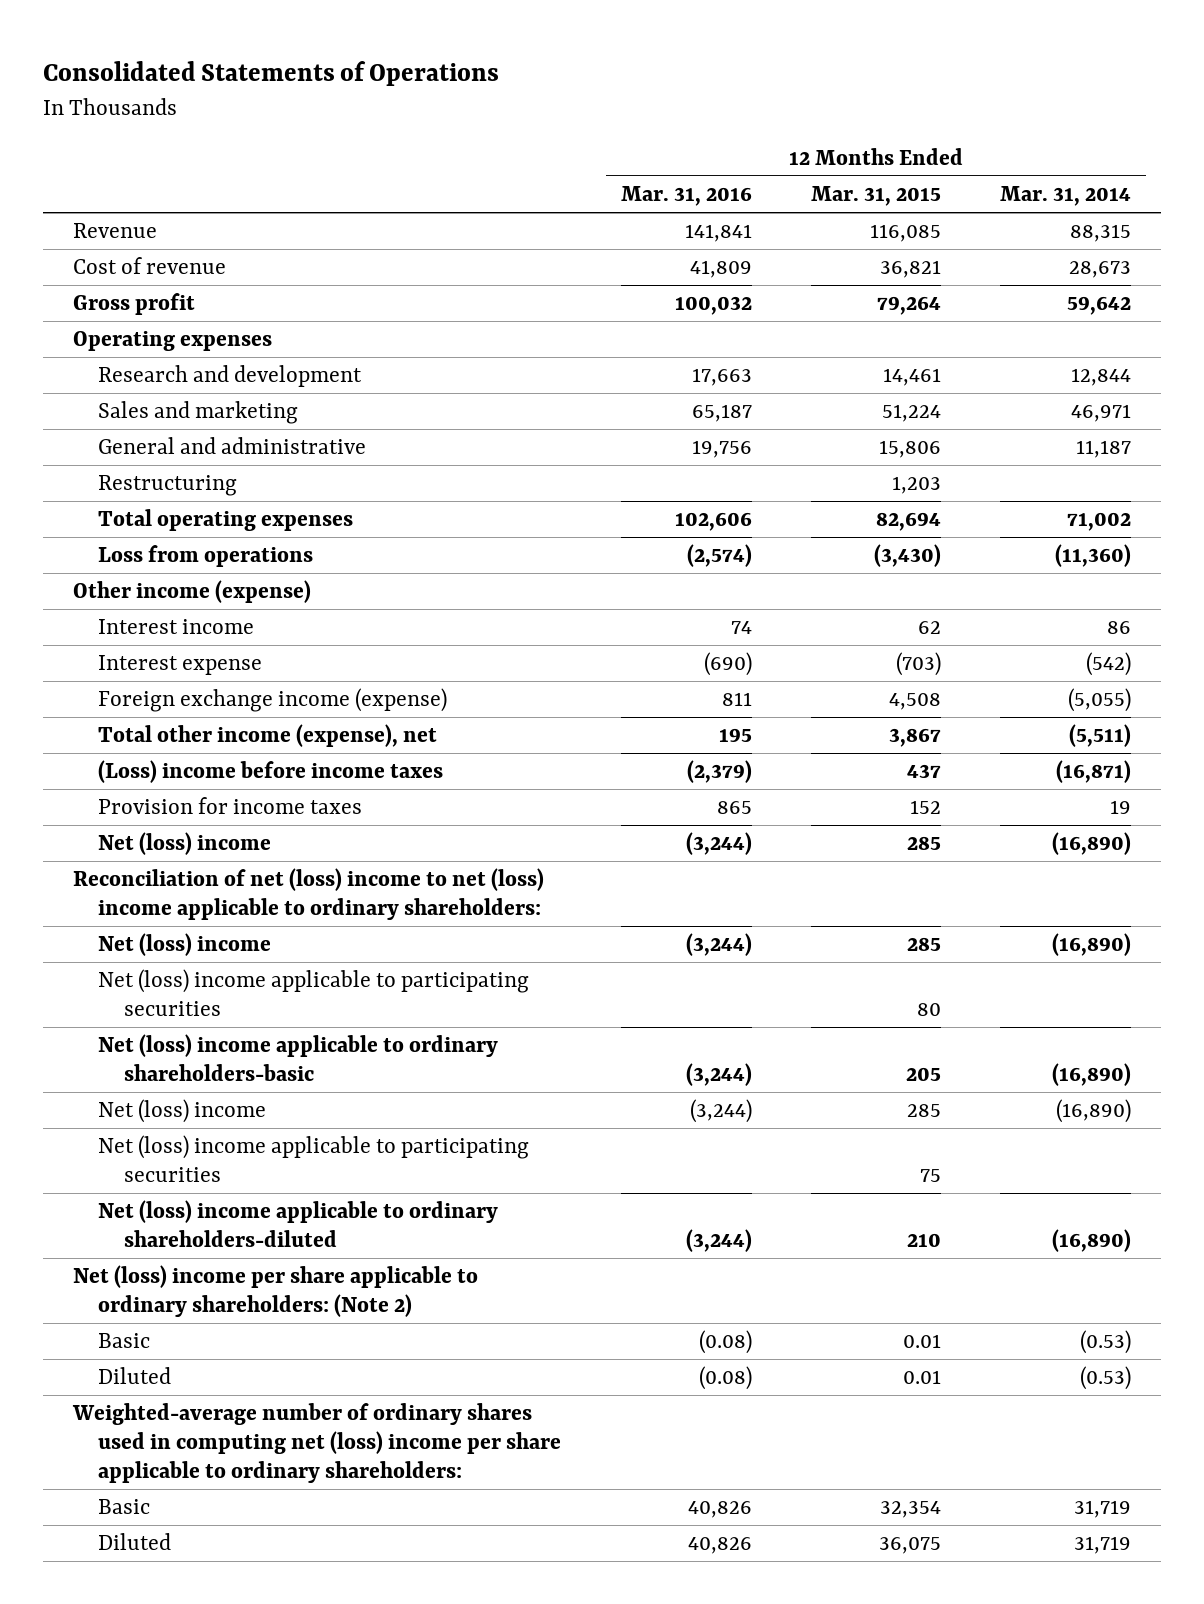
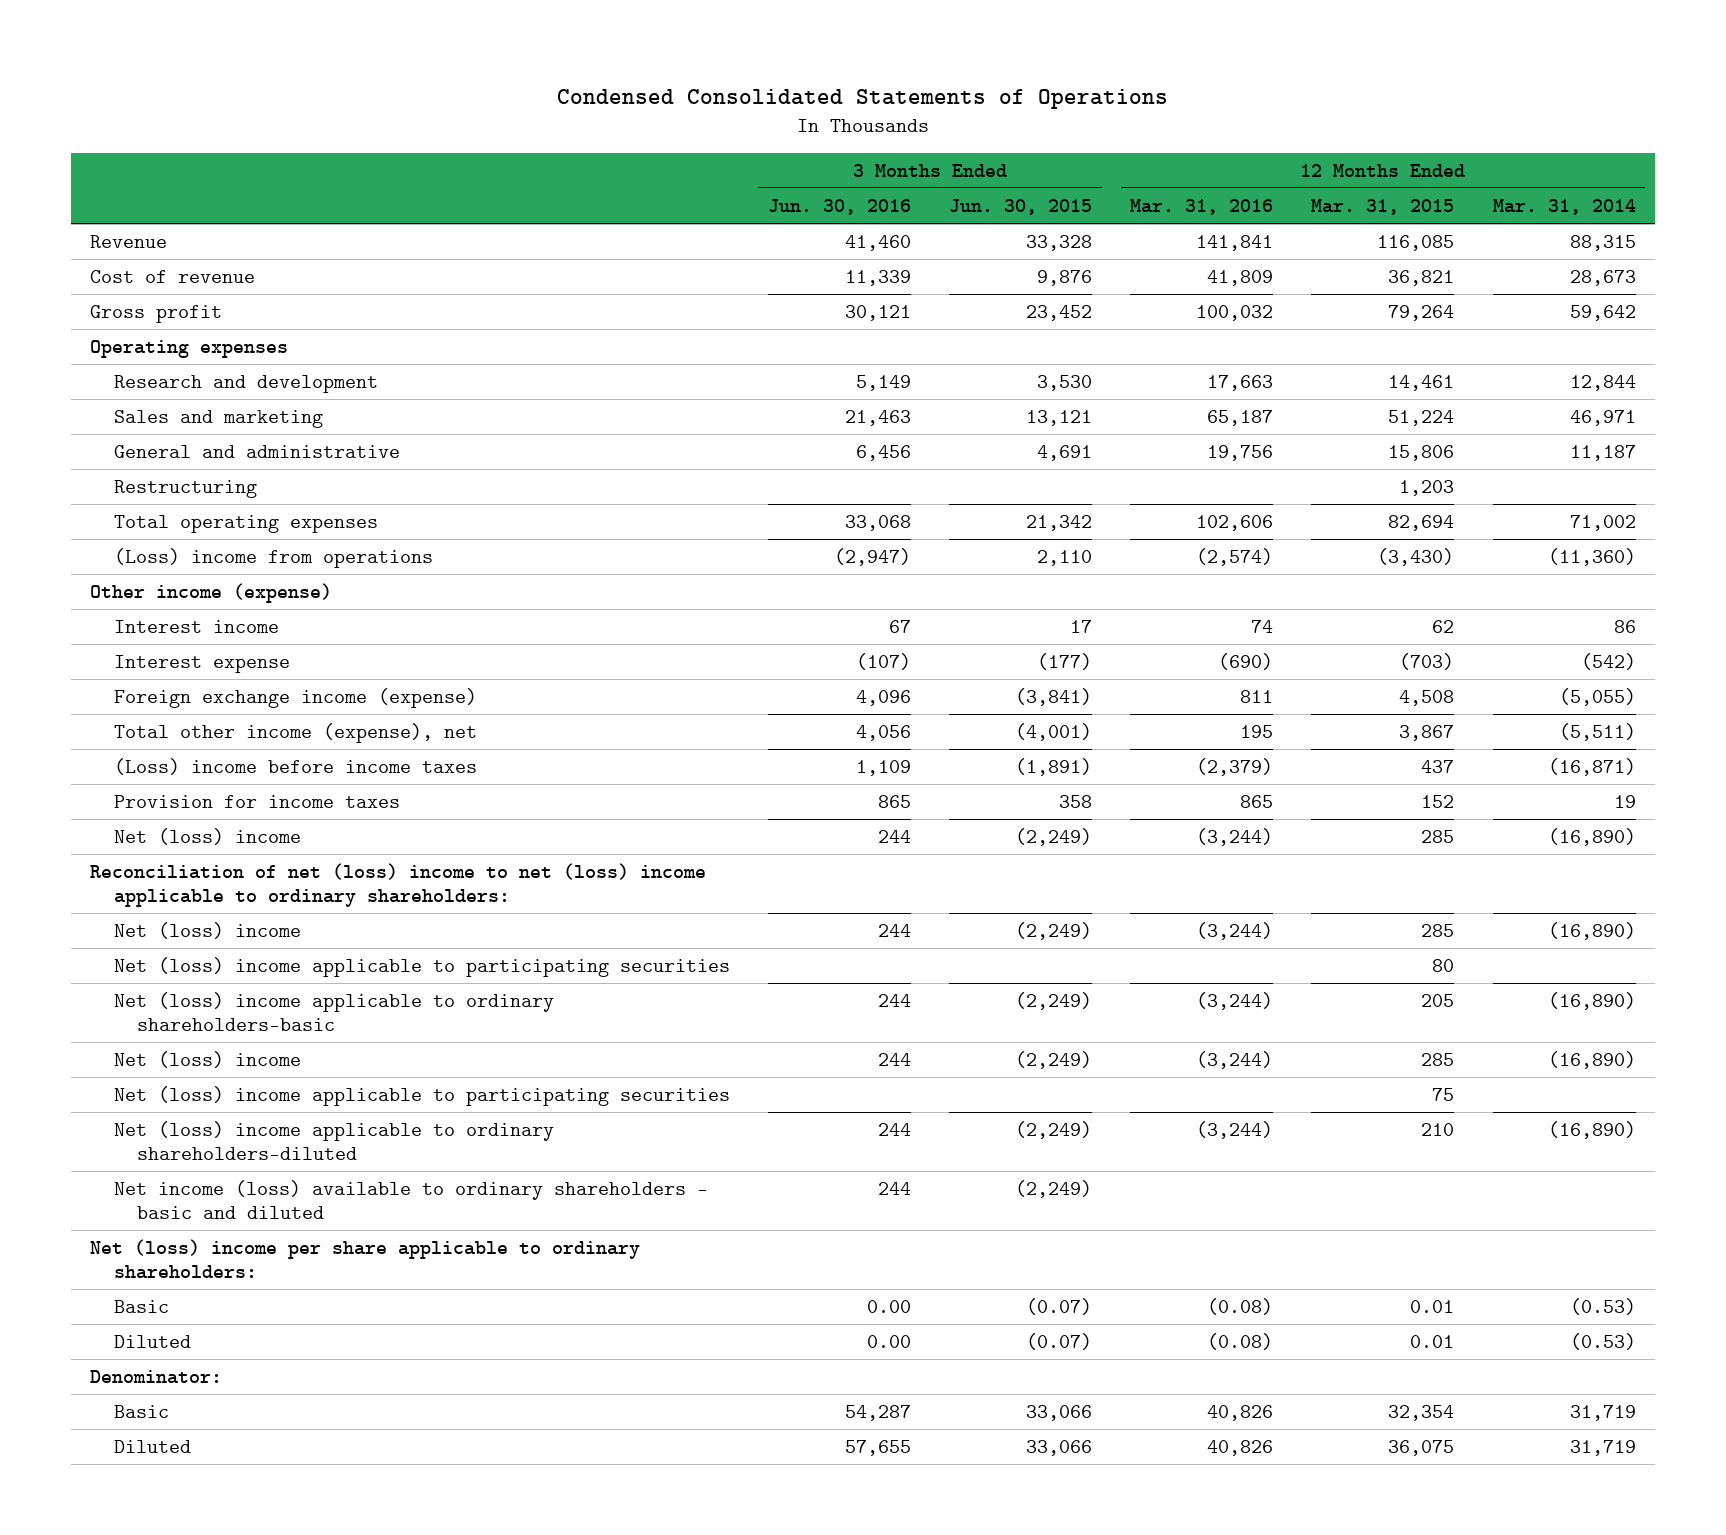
- Consolidated Statements of Operations
+ Condensed Consolidated Statements of Operations
- | 12 Months Ended Mar. 31, 2016 | 12 Months Ended Mar. 31, 2015 | 12 Months Ended Mar. 31, 2014
+ | 3 Months Ended Jun. 30, 2016 | 3 Months Ended Jun. 30, 2015 | 12 Months Ended Mar. 31, 2016 | 12 Months Ended Mar. 31, 2015 | 12 Months Ended Mar. 31, 2014
- Loss from operations | (2,574) | (3,430) | (11,360)
+ (Loss) income from operations | (2,947) | 2,110 | (2,574) | (3,430) | (11,360)
- Net (loss) income per share applicable to ordinary shareholders: (Note 2)
+ Net income (loss) available to ordinary shareholders - basic and diluted | 244 | (2,249) | | |
+ Net (loss) income per share applicable to ordinary shareholders:
- Weighted-average number of ordinary shares used in computing net (loss) income per share applicable to ordinary shareholders:
+ Denominator:

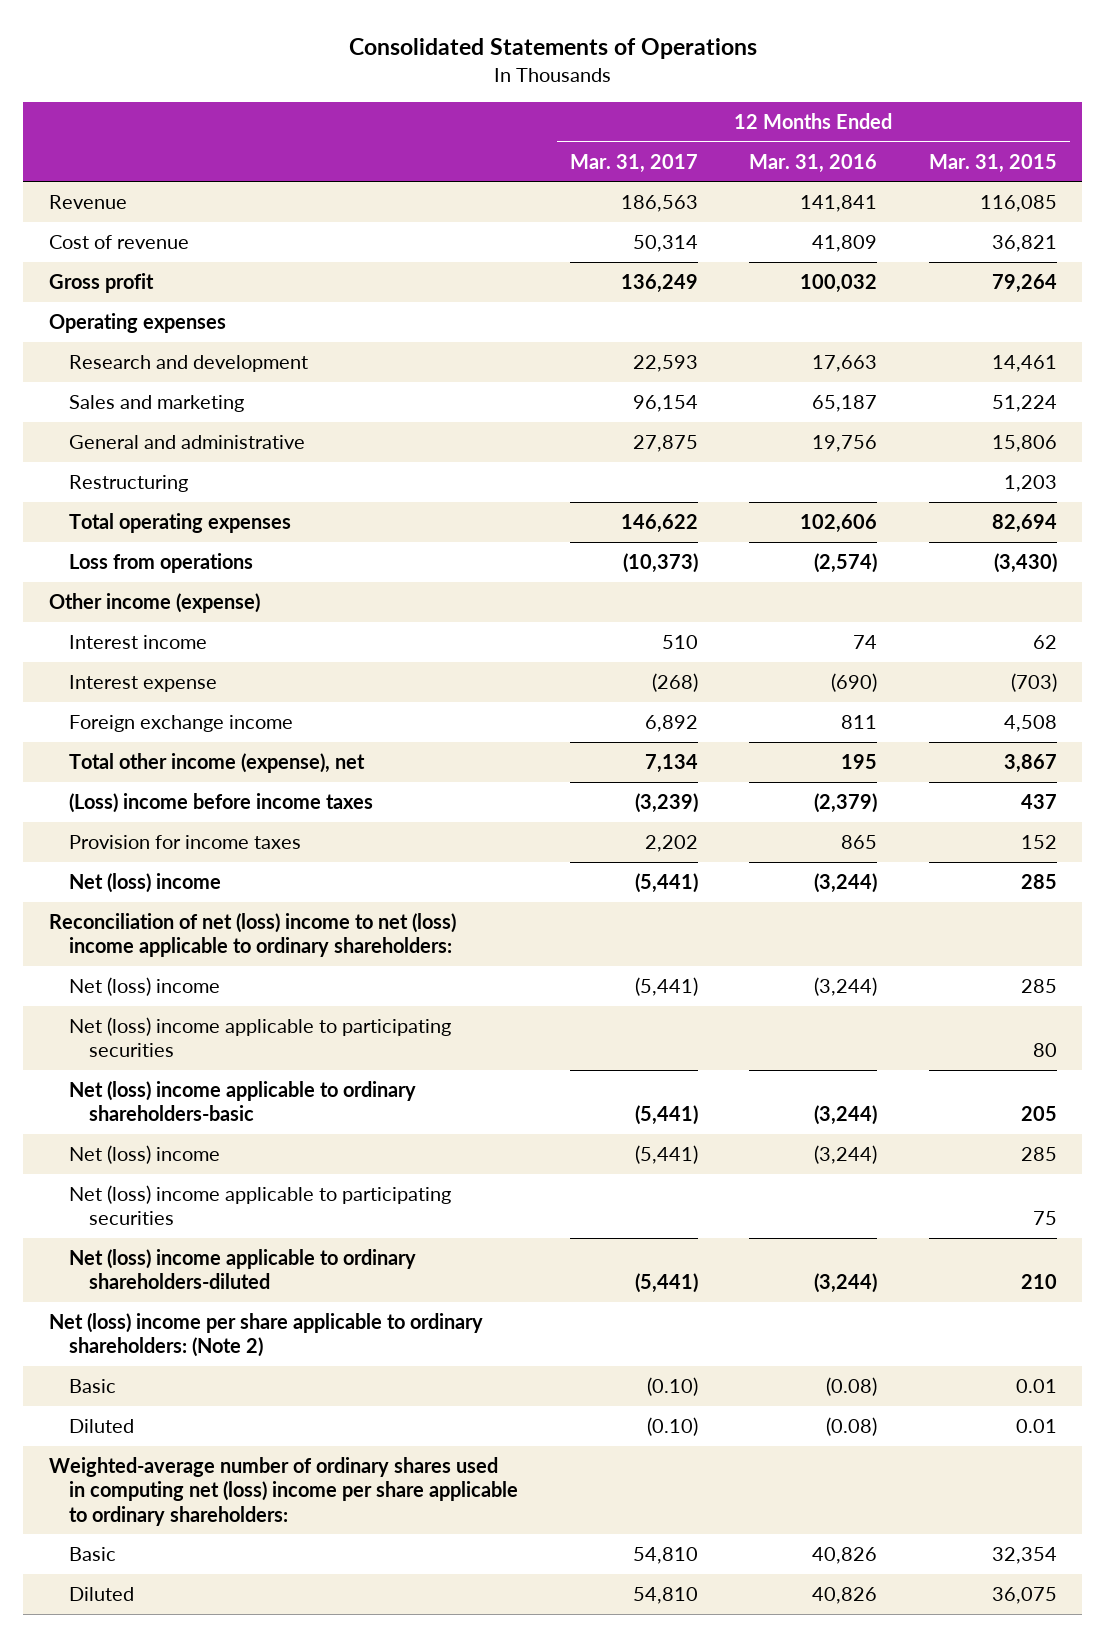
- Condensed Consolidated Statements of Operations
+ Consolidated Statements of Operations
- | 3 Months Ended Jun. 30, 2016 | 3 Months Ended Jun. 30, 2015 | 12 Months Ended Mar. 31, 2016 | 12 Months Ended Mar. 31, 2015 | 12 Months Ended Mar. 31, 2014
+ | 12 Months Ended Mar. 31, 2017 | 12 Months Ended Mar. 31, 2016 | 12 Months Ended Mar. 31, 2015
- (Loss) income from operations | (2,947) | 2,110 | (2,574) | (3,430) | (11,360)
+ Loss from operations | (10,373) | (2,574) | (3,430)
- Foreign exchange income (expense) | 4,096 | (3,841) | 811 | 4,508 | (5,055)
+ Foreign exchange income | 6,892 | 811 | 4,508
- Net income (loss) available to ordinary shareholders - basic and diluted | 244 | (2,249) | | |
- Net (loss) income per share applicable to ordinary shareholders:
+ Net (loss) income per share applicable to ordinary shareholders: (Note 2)
- Denominator:
+ Weighted-average number of ordinary shares used in computing net (loss) income per share applicable to ordinary shareholders:

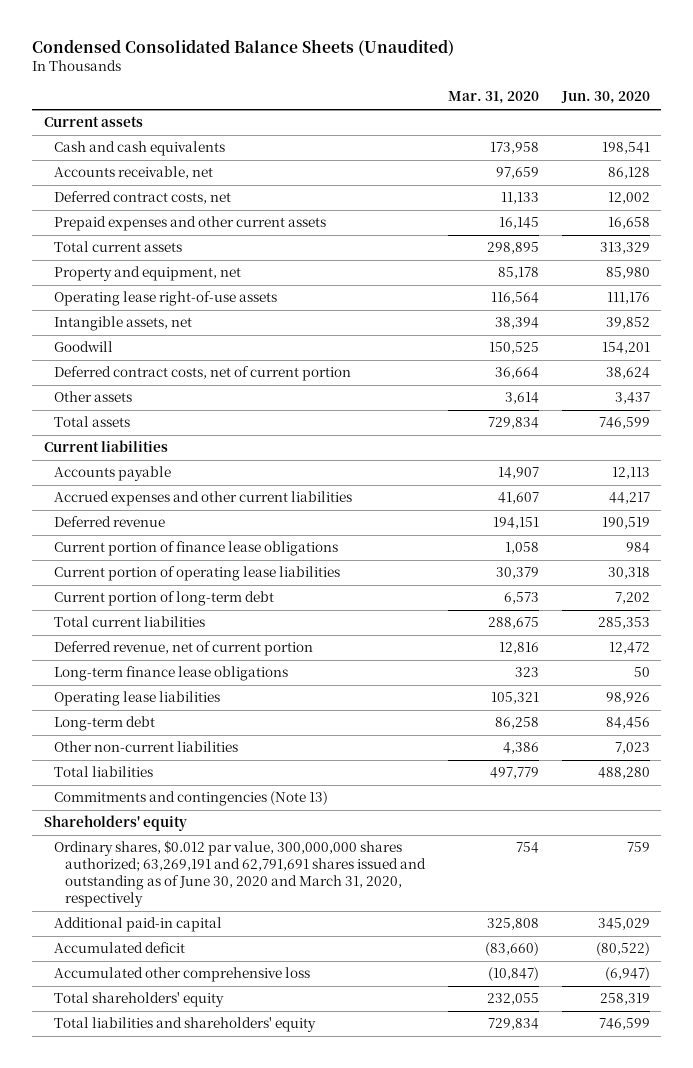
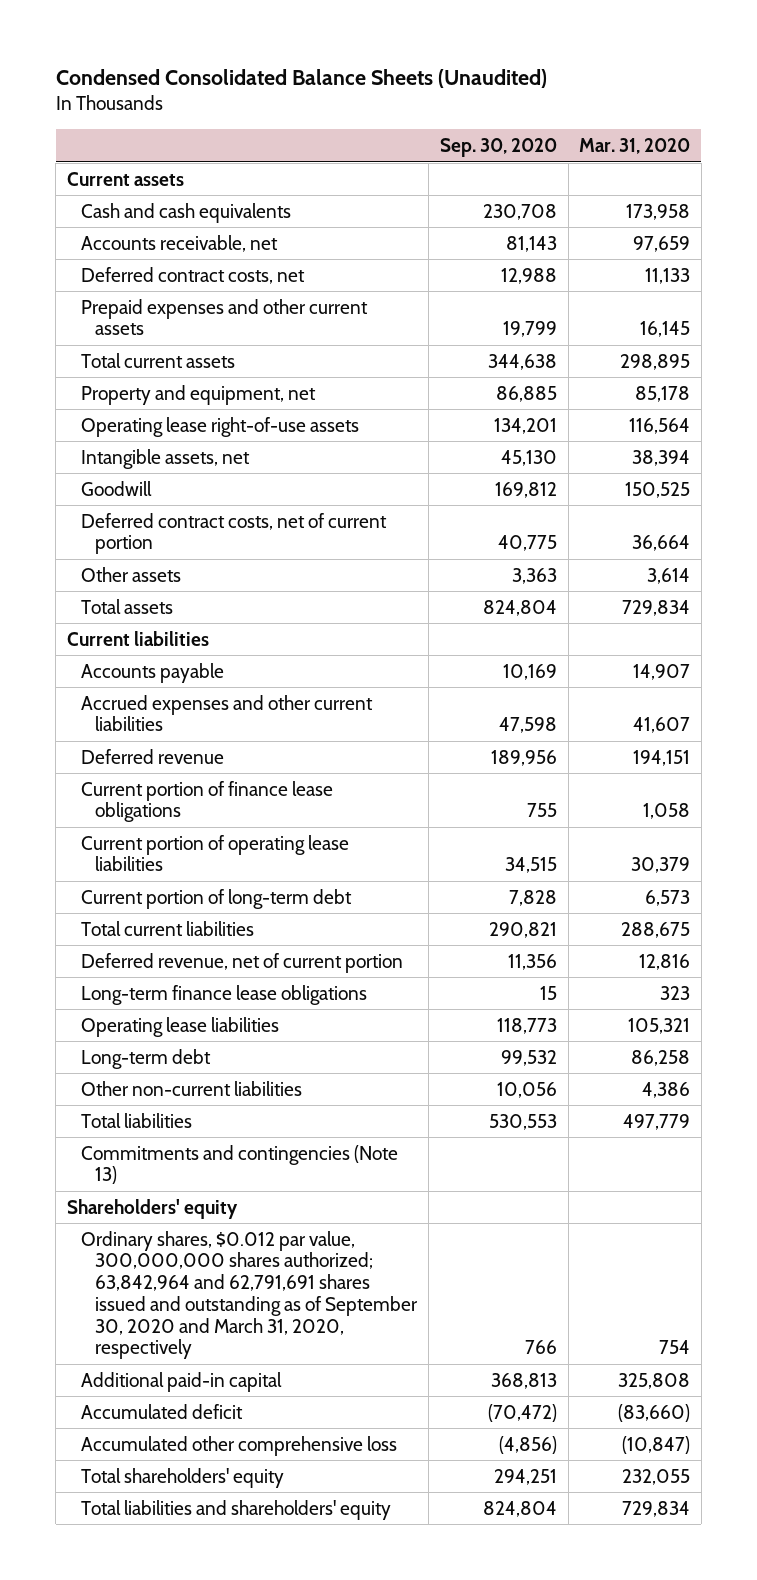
- | Mar. 31, 2020 | Jun. 30, 2020
+ | Sep. 30, 2020 | Mar. 31, 2020
- Ordinary shares, $0.012 par value, 300,000,000 shares authorized; 63,269,191 and 62,791,691 shares issued and outstanding as of June 30, 2020 and March 31, 2020, respectively | 754 | 759
+ Ordinary shares, $0.012 par value, 300,000,000 shares authorized; 63,842,964 and 62,791,691 shares issued and outstanding as of September 30, 2020 and March 31, 2020, respectively | 766 | 754

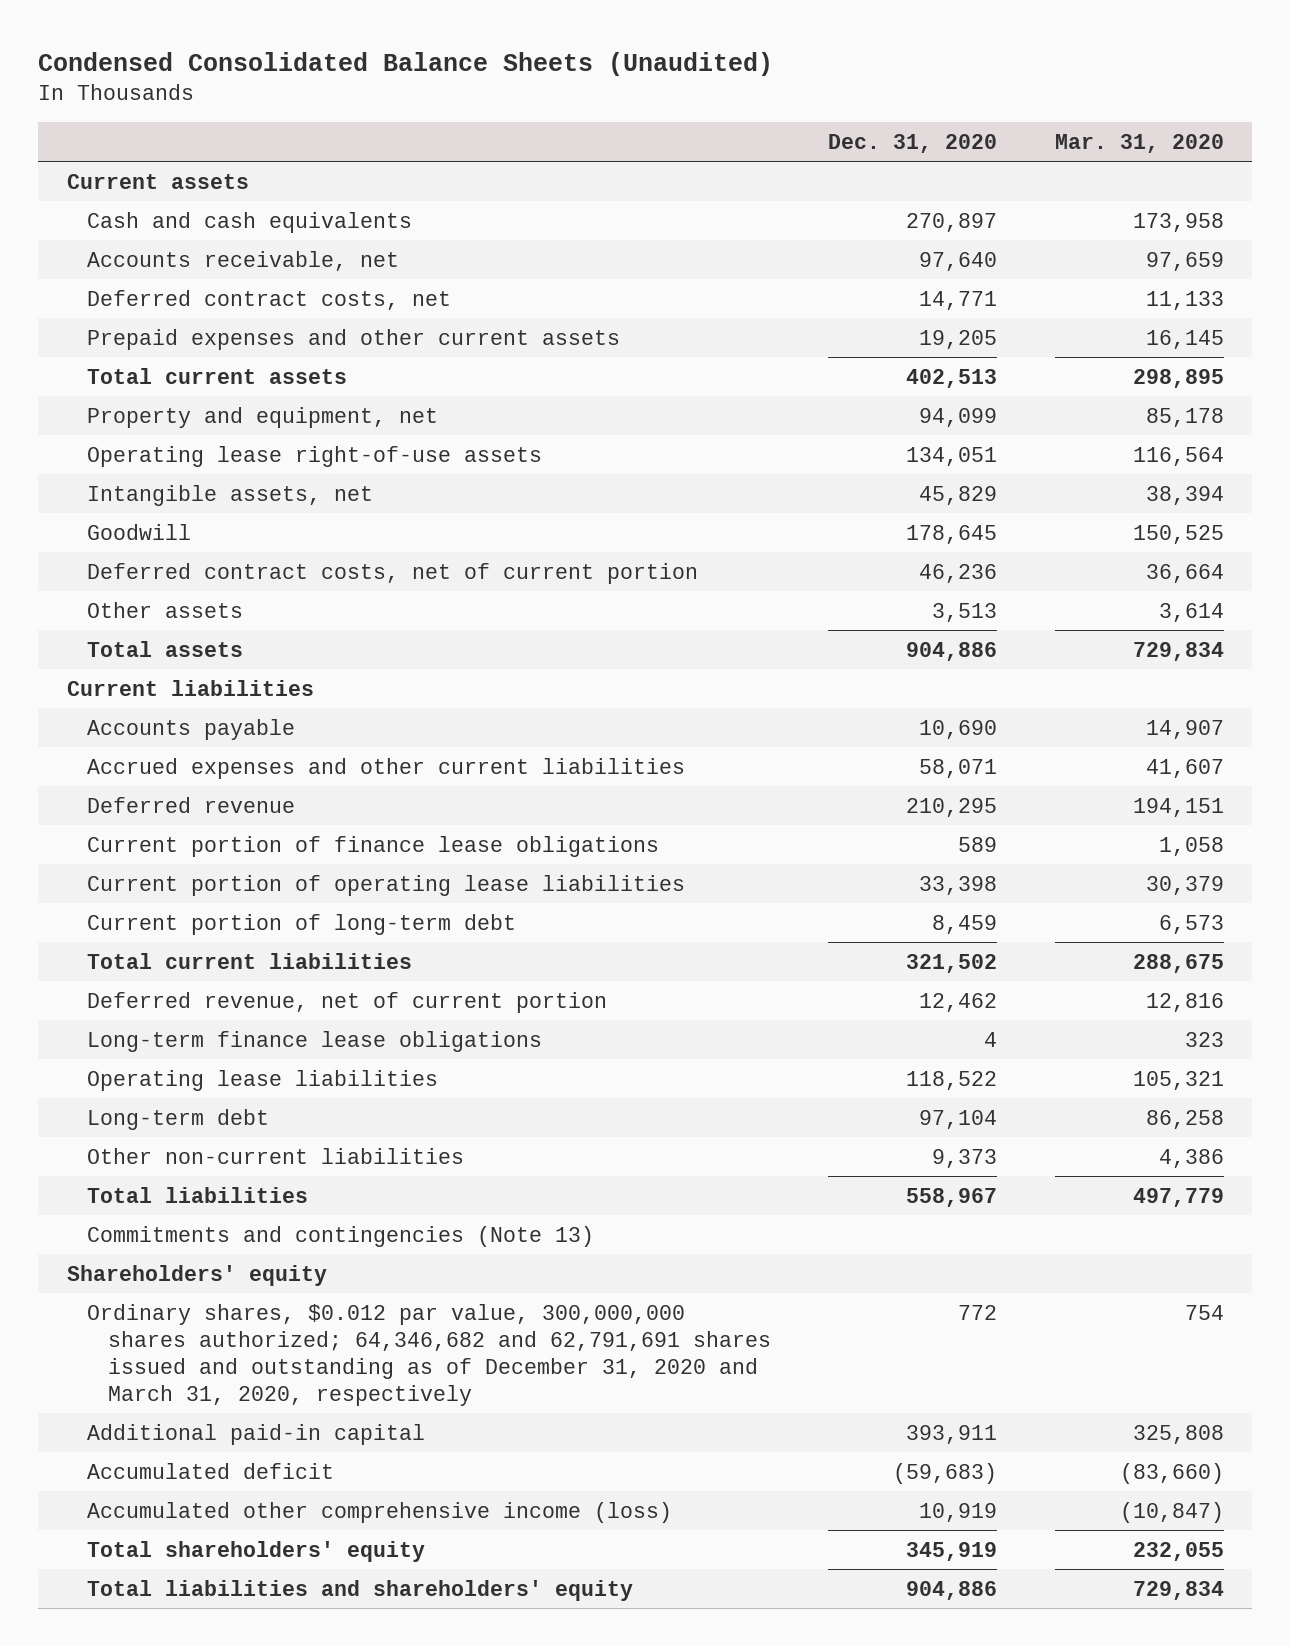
- | Sep. 30, 2020 | Mar. 31, 2020
+ | Dec. 31, 2020 | Mar. 31, 2020
- Ordinary shares, $0.012 par value, 300,000,000 shares authorized; 63,842,964 and 62,791,691 shares issued and outstanding as of September 30, 2020 and March 31, 2020, respectively | 766 | 754
+ Ordinary shares, $0.012 par value, 300,000,000 shares authorized; 64,346,682 and 62,791,691 shares issued and outstanding as of December 31, 2020 and March 31, 2020, respectively | 772 | 754
- Accumulated other comprehensive loss | (4,856) | (10,847)
+ Accumulated other comprehensive income (loss) | 10,919 | (10,847)

